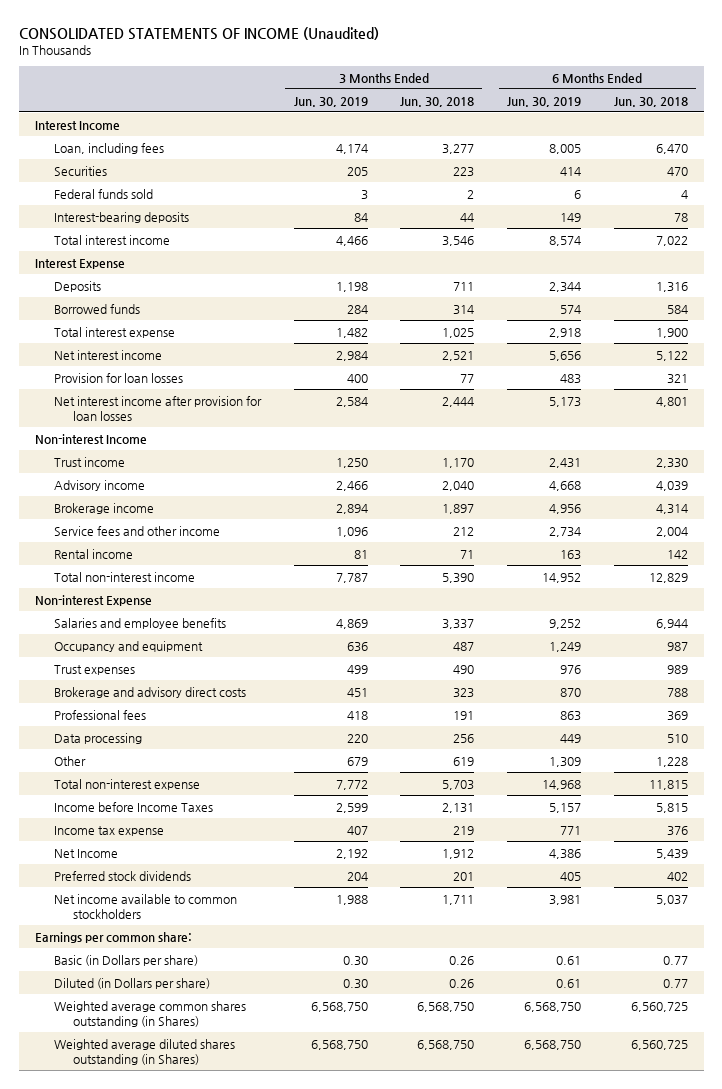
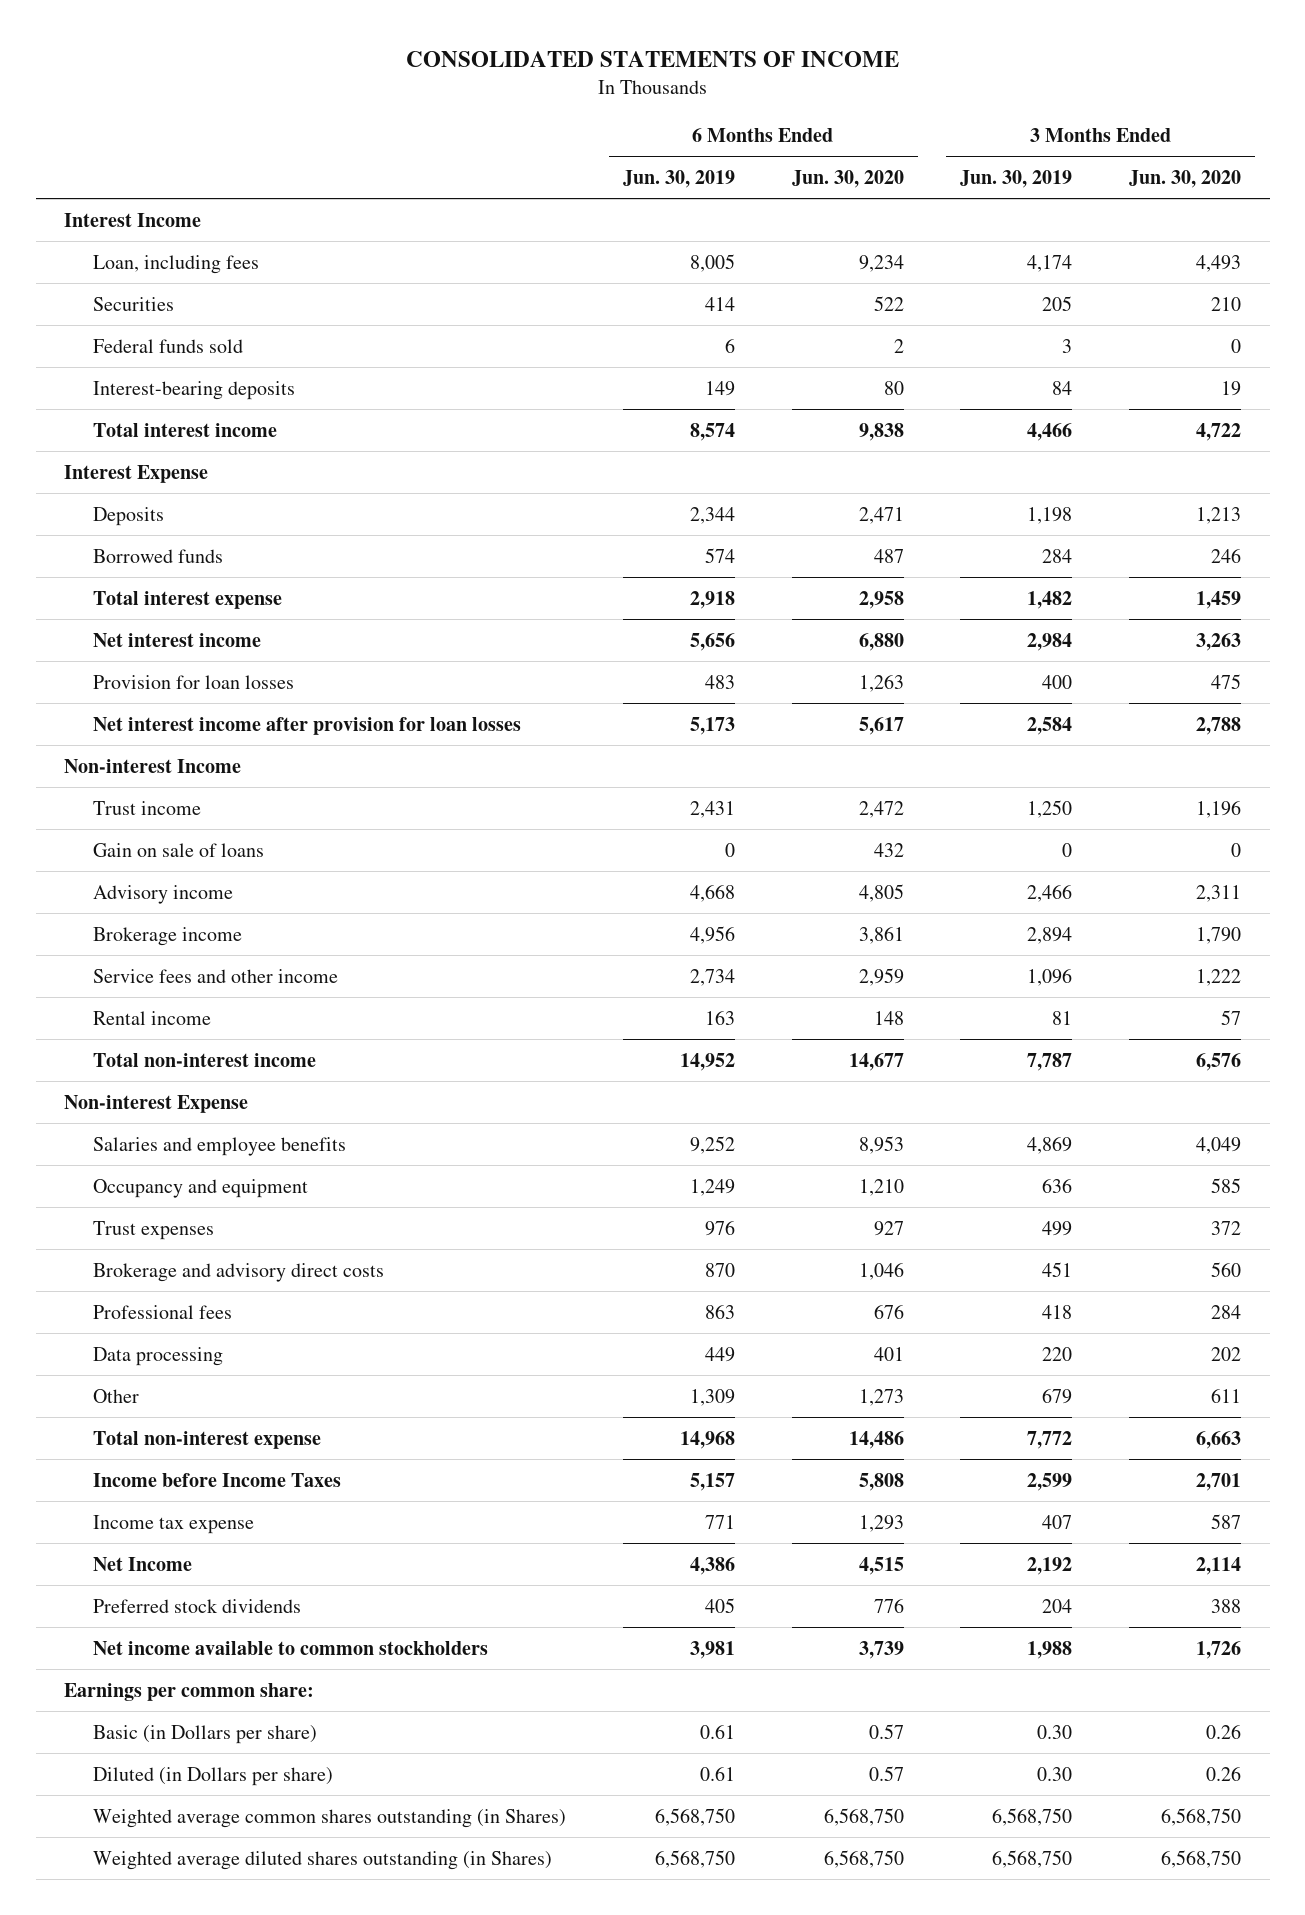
- CONSOLIDATED STATEMENTS OF INCOME (Unaudited)
+ CONSOLIDATED STATEMENTS OF INCOME
- | 3 Months Ended Jun. 30, 2019 | 3 Months Ended Jun. 30, 2018 | 6 Months Ended Jun. 30, 2019 | 6 Months Ended Jun. 30, 2018
+ | 6 Months Ended Jun. 30, 2019 | 6 Months Ended Jun. 30, 2020 | 3 Months Ended Jun. 30, 2019 | 3 Months Ended Jun. 30, 2020
+ Gain on sale of loans | 0 | 432 | 0 | 0

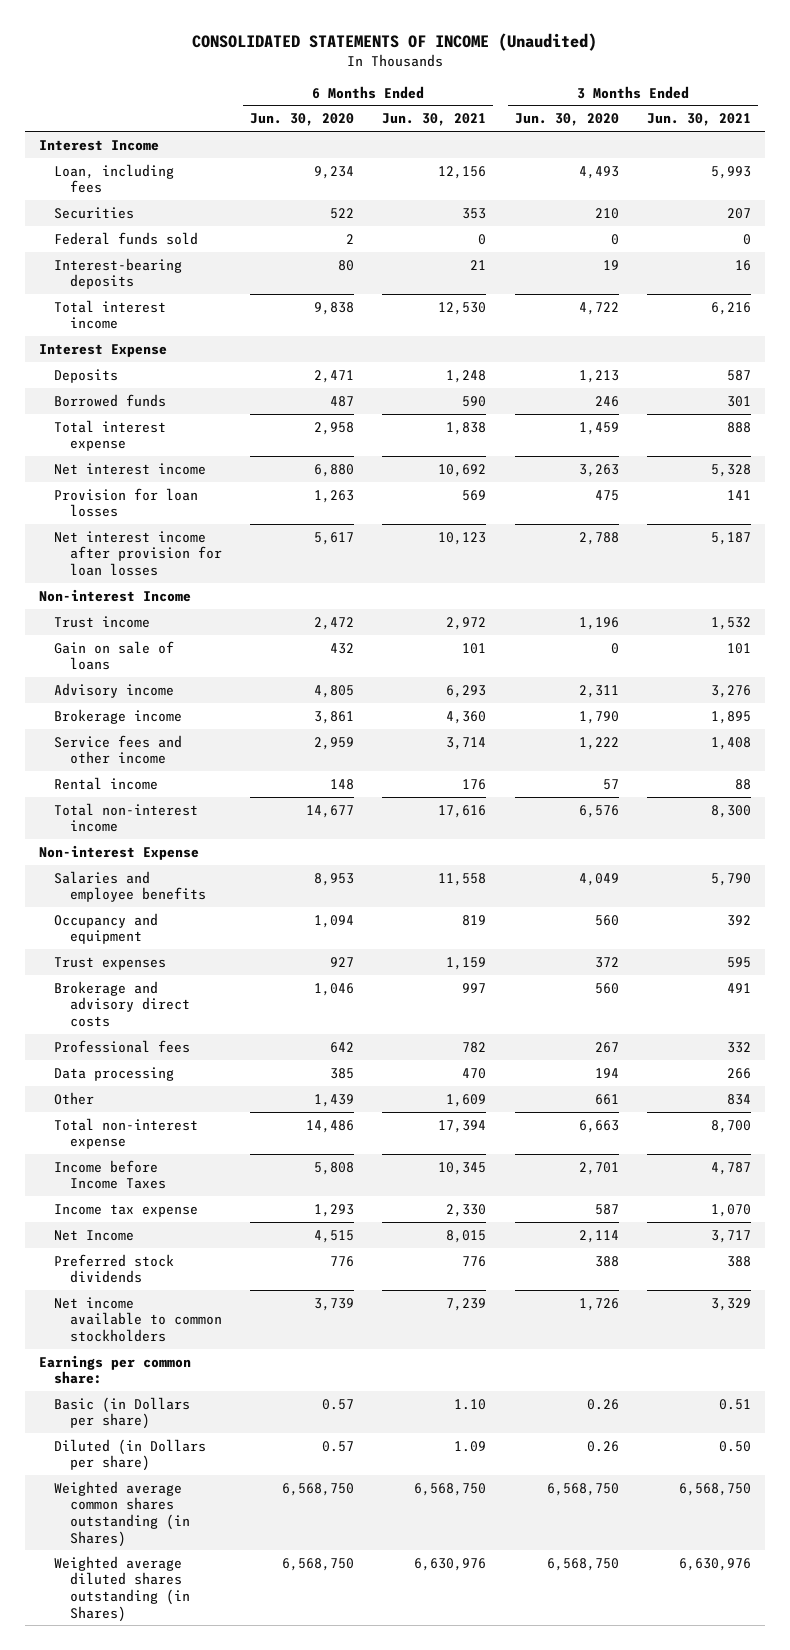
- CONSOLIDATED STATEMENTS OF INCOME
+ CONSOLIDATED STATEMENTS OF INCOME (Unaudited)
- | 6 Months Ended Jun. 30, 2019 | 6 Months Ended Jun. 30, 2020 | 3 Months Ended Jun. 30, 2019 | 3 Months Ended Jun. 30, 2020
+ | 6 Months Ended Jun. 30, 2020 | 6 Months Ended Jun. 30, 2021 | 3 Months Ended Jun. 30, 2020 | 3 Months Ended Jun. 30, 2021
- Occupancy and equipment | 1,249 | 1,210 | 636 | 585
+ Occupancy and equipment | 1,094 | 819 | 560 | 392
- Professional fees | 863 | 676 | 418 | 284
- Data processing | 449 | 401 | 220 | 202
- Other | 1,309 | 1,273 | 679 | 611
+ Professional fees | 642 | 782 | 267 | 332
+ Data processing | 385 | 470 | 194 | 266
+ Other | 1,439 | 1,609 | 661 | 834

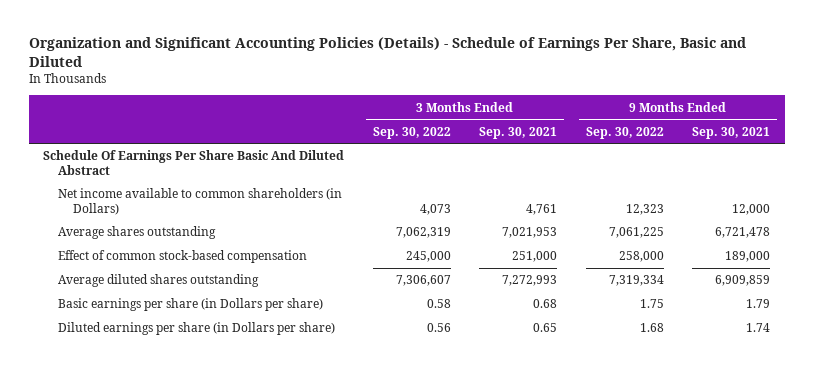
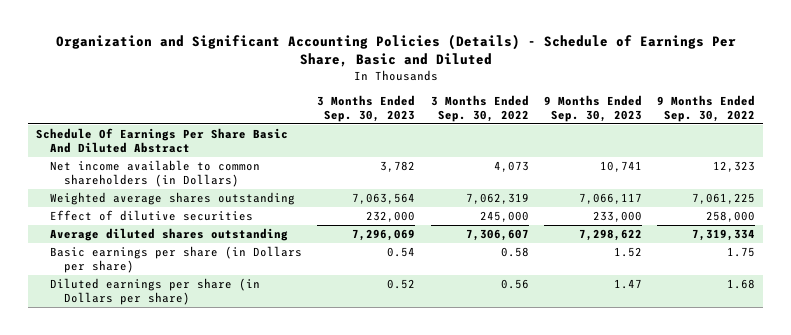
- | 3 Months Ended Sep. 30, 2022 | 3 Months Ended Sep. 30, 2021 | 9 Months Ended Sep. 30, 2022 | 9 Months Ended Sep. 30, 2021
+ | 3 Months Ended Sep. 30, 2023 | 3 Months Ended Sep. 30, 2022 | 9 Months Ended Sep. 30, 2023 | 9 Months Ended Sep. 30, 2022
- Average shares outstanding | 7,062,319 | 7,021,953 | 7,061,225 | 6,721,478
- Effect of common stock-based compensation | 245,000 | 251,000 | 258,000 | 189,000
+ Weighted average shares outstanding | 7,063,564 | 7,062,319 | 7,066,117 | 7,061,225
+ Effect of dilutive securities | 232,000 | 245,000 | 233,000 | 258,000

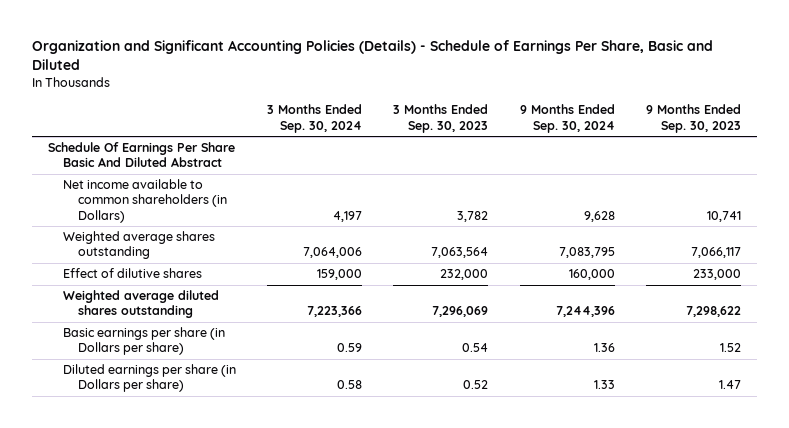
- | 3 Months Ended Sep. 30, 2023 | 3 Months Ended Sep. 30, 2022 | 9 Months Ended Sep. 30, 2023 | 9 Months Ended Sep. 30, 2022
+ | 3 Months Ended Sep. 30, 2024 | 3 Months Ended Sep. 30, 2023 | 9 Months Ended Sep. 30, 2024 | 9 Months Ended Sep. 30, 2023
- Effect of dilutive securities | 232,000 | 245,000 | 233,000 | 258,000
- Average diluted shares outstanding | 7,296,069 | 7,306,607 | 7,298,622 | 7,319,334
+ Effect of dilutive shares | 159,000 | 232,000 | 160,000 | 233,000
+ Weighted average diluted shares outstanding | 7,223,366 | 7,296,069 | 7,244,396 | 7,298,622

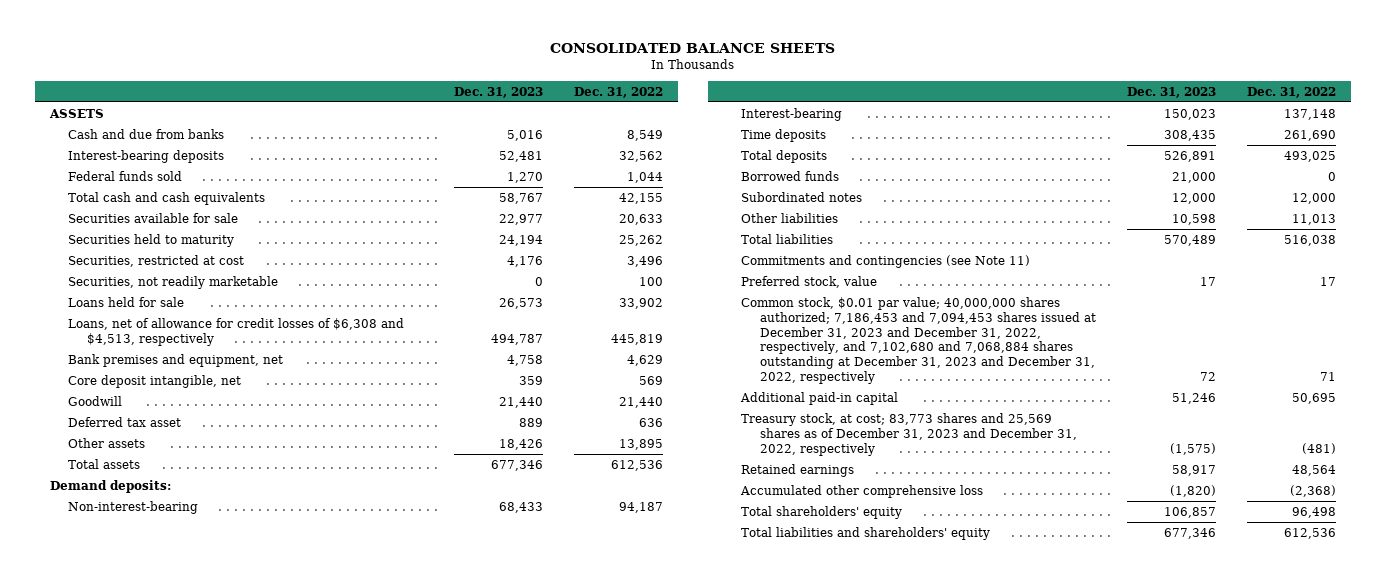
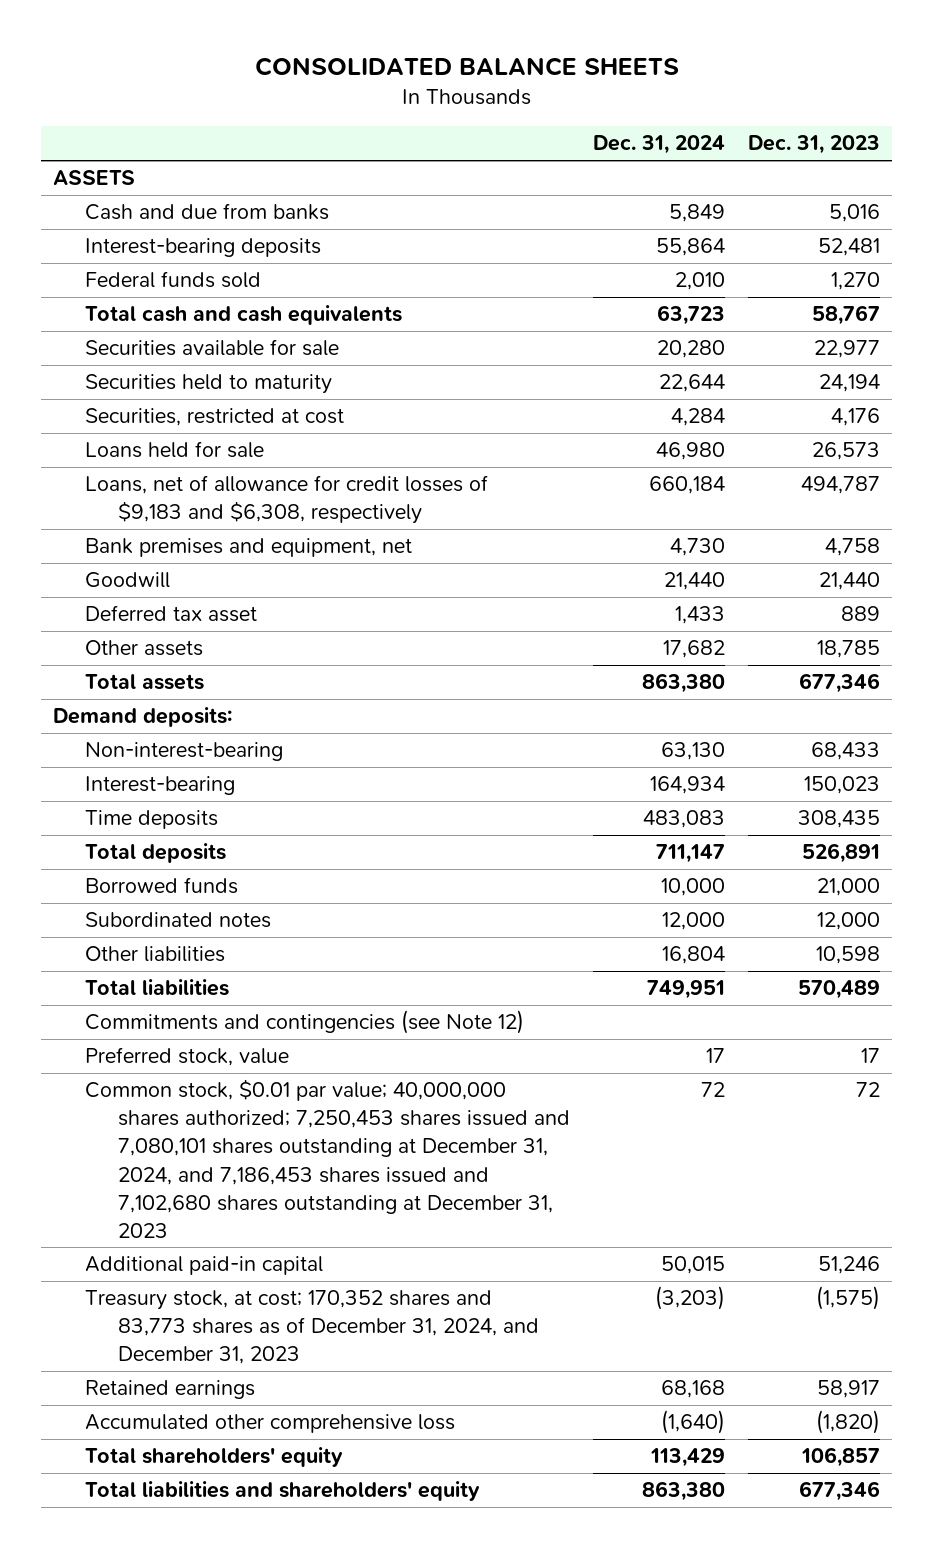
- | Dec. 31, 2023 | Dec. 31, 2022
+ | Dec. 31, 2024 | Dec. 31, 2023
- Securities, not readily marketable | 0 | 100
- Loans, net of allowance for credit losses of $6,308 and $4,513, respectively | 494,787 | 445,819
+ Loans, net of allowance for credit losses of $9,183 and $6,308, respectively | 660,184 | 494,787
- Core deposit intangible, net | 359 | 569
- Other assets | 18,426 | 13,895
+ Other assets | 17,682 | 18,785
- Commitments and contingencies (see Note 11)
+ Commitments and contingencies (see Note 12)
- Common stock, $0.01 par value; 40,000,000 shares authorized; 7,186,453 and 7,094,453 shares issued at December 31, 2023 and December 31, 2022, respectively, and 7,102,680 and 7,068,884 shares outstanding at December 31, 2023 and December 31, 2022, respectively | 72 | 71
+ Common stock, $0.01 par value; 40,000,000 shares authorized; 7,250,453 shares issued and 7,080,101 shares outstanding at December 31, 2024, and 7,186,453 shares issued and 7,102,680 shares outstanding at December 31, 2023 | 72 | 72
- Treasury stock, at cost; 83,773 shares and 25,569 shares as of December 31, 2023 and December 31, 2022, respectively | (1,575) | (481)
+ Treasury stock, at cost; 170,352 shares and 83,773 shares as of December 31, 2024, and December 31, 2023 | (3,203) | (1,575)

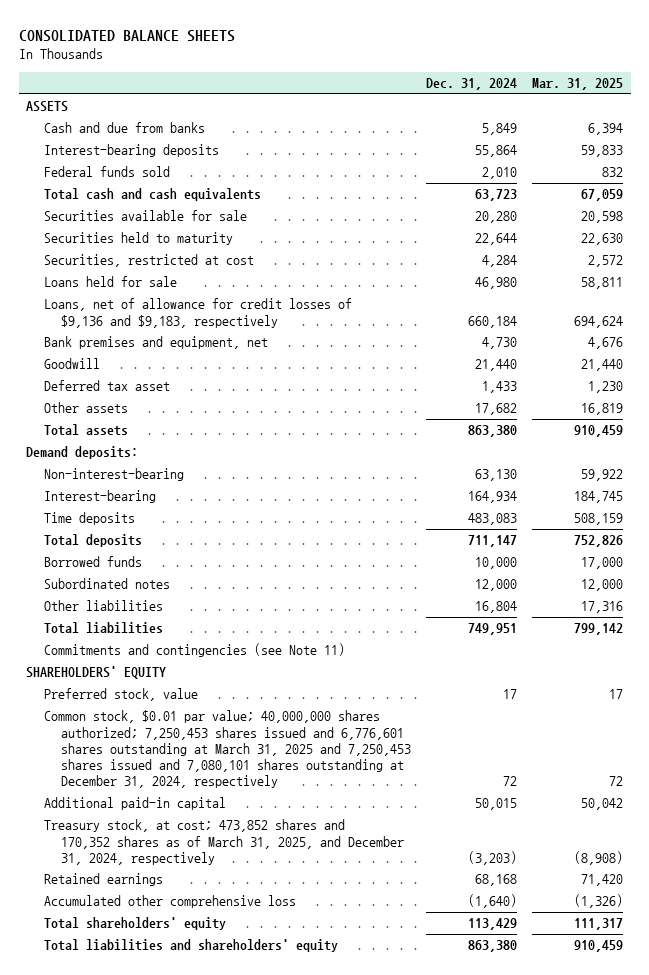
- | Dec. 31, 2024 | Dec. 31, 2023
+ | Dec. 31, 2024 | Mar. 31, 2025
- Loans, net of allowance for credit losses of $9,183 and $6,308, respectively | 660,184 | 494,787
+ Loans, net of allowance for credit losses of $9,136 and $9,183, respectively | 660,184 | 694,624
- Commitments and contingencies (see Note 12)
+ Commitments and contingencies (see Note 11)
+ SHAREHOLDERS' EQUITY
- Common stock, $0.01 par value; 40,000,000 shares authorized; 7,250,453 shares issued and 7,080,101 shares outstanding at December 31, 2024, and 7,186,453 shares issued and 7,102,680 shares outstanding at December 31, 2023 | 72 | 72
+ Common stock, $0.01 par value; 40,000,000 shares authorized; 7,250,453 shares issued and 6,776,601 shares outstanding at March 31, 2025 and 7,250,453 shares issued and 7,080,101 shares outstanding at December 31, 2024, respectively | 72 | 72
- Treasury stock, at cost; 170,352 shares and 83,773 shares as of December 31, 2024, and December 31, 2023 | (3,203) | (1,575)
+ Treasury stock, at cost; 473,852 shares and 170,352 shares as of March 31, 2025, and December 31, 2024, respectively | (3,203) | (8,908)

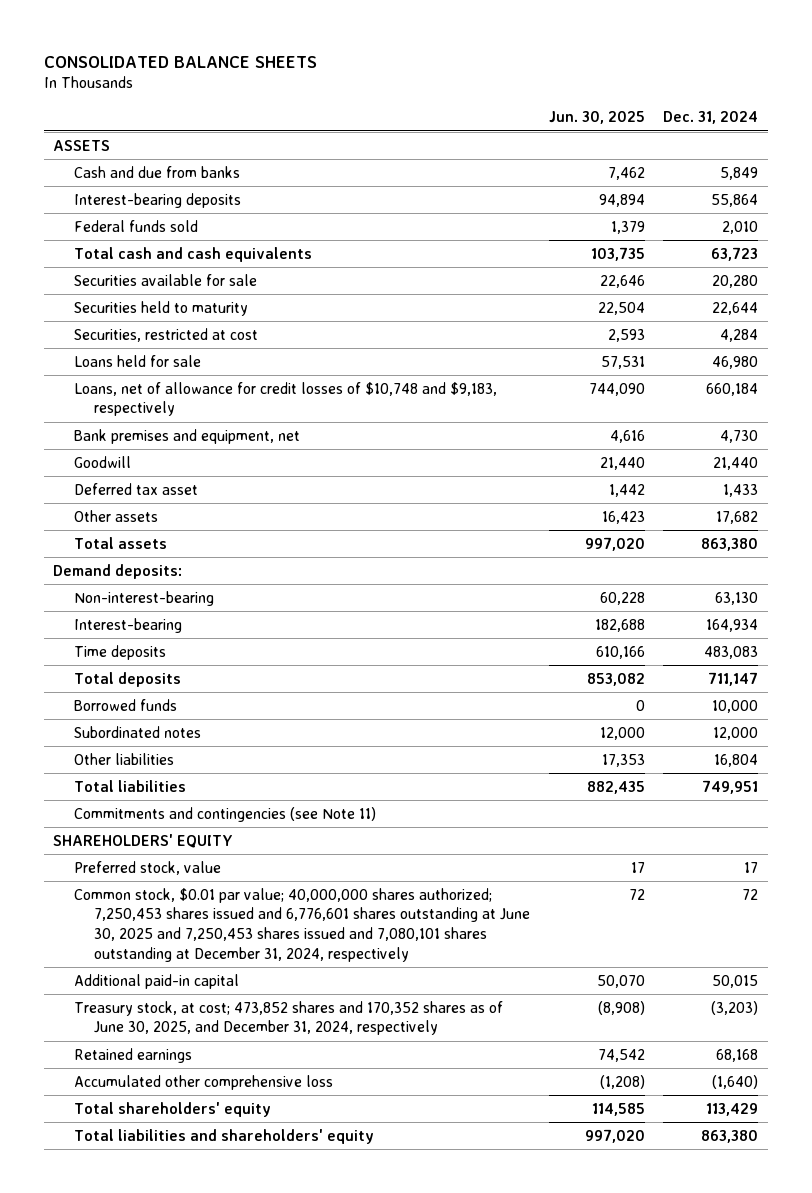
- | Dec. 31, 2024 | Mar. 31, 2025
+ | Jun. 30, 2025 | Dec. 31, 2024
- Loans, net of allowance for credit losses of $9,136 and $9,183, respectively | 660,184 | 694,624
+ Loans, net of allowance for credit losses of $10,748 and $9,183, respectively | 744,090 | 660,184
- Common stock, $0.01 par value; 40,000,000 shares authorized; 7,250,453 shares issued and 6,776,601 shares outstanding at March 31, 2025 and 7,250,453 shares issued and 7,080,101 shares outstanding at December 31, 2024, respectively | 72 | 72
+ Common stock, $0.01 par value; 40,000,000 shares authorized; 7,250,453 shares issued and 6,776,601 shares outstanding at June 30, 2025 and 7,250,453 shares issued and 7,080,101 shares outstanding at December 31, 2024, respectively | 72 | 72
- Treasury stock, at cost; 473,852 shares and 170,352 shares as of March 31, 2025, and December 31, 2024, respectively | (3,203) | (8,908)
+ Treasury stock, at cost; 473,852 shares and 170,352 shares as of June 30, 2025, and December 31, 2024, respectively | (8,908) | (3,203)

